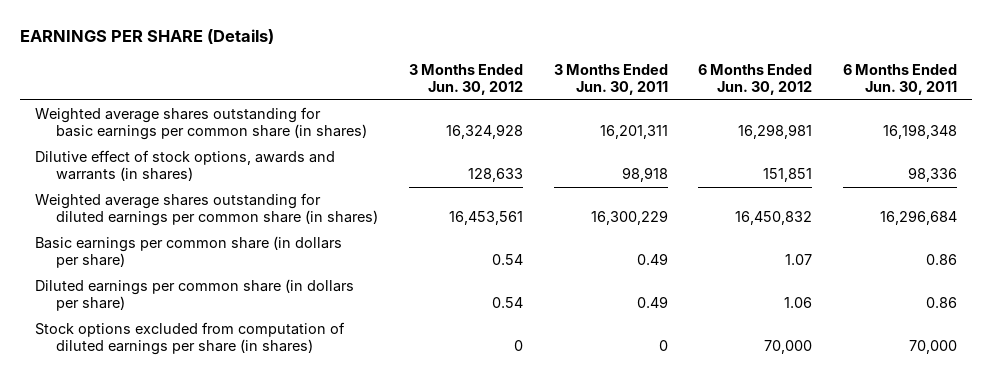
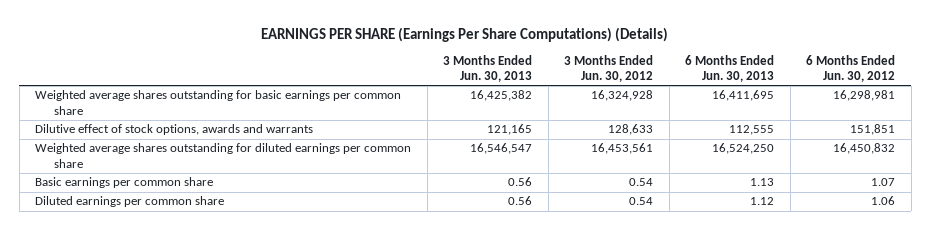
- EARNINGS PER SHARE (Details)
+ EARNINGS PER SHARE (Earnings Per Share Computations) (Details)
- | 3 Months Ended Jun. 30, 2012 | 3 Months Ended Jun. 30, 2011 | 6 Months Ended Jun. 30, 2012 | 6 Months Ended Jun. 30, 2011
+ | 3 Months Ended Jun. 30, 2013 | 3 Months Ended Jun. 30, 2012 | 6 Months Ended Jun. 30, 2013 | 6 Months Ended Jun. 30, 2012
- Weighted average shares outstanding for basic earnings per common share (in shares) | 16,324,928 | 16,201,311 | 16,298,981 | 16,198,348
- Dilutive effect of stock options, awards and warrants (in shares) | 128,633 | 98,918 | 151,851 | 98,336
- Weighted average shares outstanding for diluted earnings per common share (in shares) | 16,453,561 | 16,300,229 | 16,450,832 | 16,296,684
- Basic earnings per common share (in dollars per share) | 0.54 | 0.49 | 1.07 | 0.86
- Diluted earnings per common share (in dollars per share) | 0.54 | 0.49 | 1.06 | 0.86
- Stock options excluded from computation of diluted earnings per share (in shares) | 0 | 0 | 70,000 | 70,000
+ Weighted average shares outstanding for basic earnings per common share | 16,425,382 | 16,324,928 | 16,411,695 | 16,298,981
+ Dilutive effect of stock options, awards and warrants | 121,165 | 128,633 | 112,555 | 151,851
+ Weighted average shares outstanding for diluted earnings per common share | 16,546,547 | 16,453,561 | 16,524,250 | 16,450,832
+ Basic earnings per common share | 0.56 | 0.54 | 1.13 | 1.07
+ Diluted earnings per common share | 0.56 | 0.54 | 1.12 | 1.06

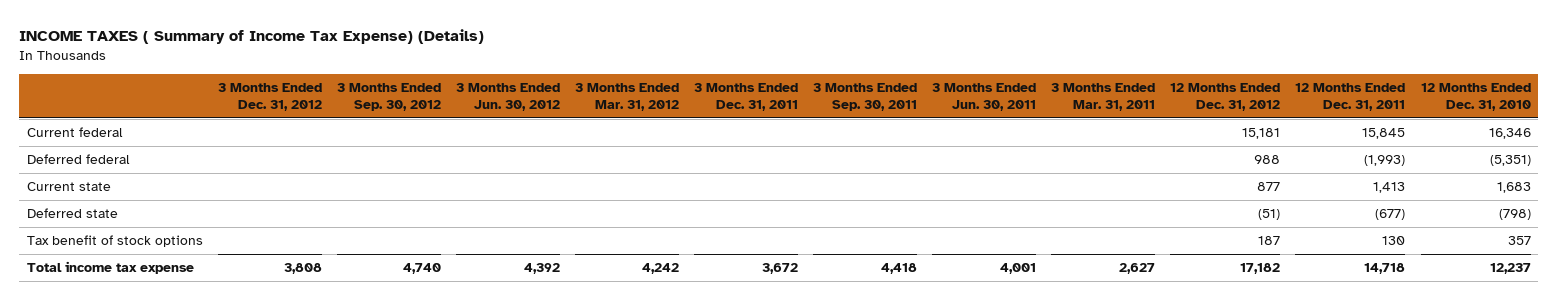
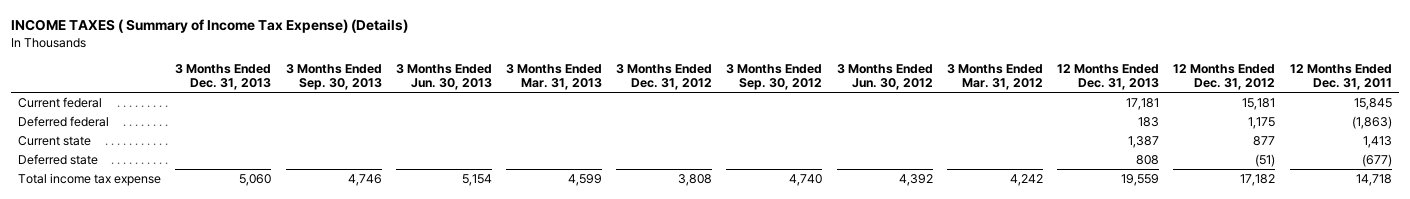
- | 3 Months Ended Dec. 31, 2012 | 3 Months Ended Sep. 30, 2012 | 3 Months Ended Jun. 30, 2012 | 3 Months Ended Mar. 31, 2012 | 3 Months Ended Dec. 31, 2011 | 3 Months Ended Sep. 30, 2011 | 3 Months Ended Jun. 30, 2011 | 3 Months Ended Mar. 31, 2011 | 12 Months Ended Dec. 31, 2012 | 12 Months Ended Dec. 31, 2011 | 12 Months Ended Dec. 31, 2010
+ | 3 Months Ended Dec. 31, 2013 | 3 Months Ended Sep. 30, 2013 | 3 Months Ended Jun. 30, 2013 | 3 Months Ended Mar. 31, 2013 | 3 Months Ended Dec. 31, 2012 | 3 Months Ended Sep. 30, 2012 | 3 Months Ended Jun. 30, 2012 | 3 Months Ended Mar. 31, 2012 | 12 Months Ended Dec. 31, 2013 | 12 Months Ended Dec. 31, 2012 | 12 Months Ended Dec. 31, 2011
- Deferred federal | | | | | | | | | 988 | (1,993) | (5,351)
+ Deferred federal | | | | | | | | | 183 | 1,175 | (1,863)
- Tax benefit of stock options | | | | | | | | | 187 | 130 | 357

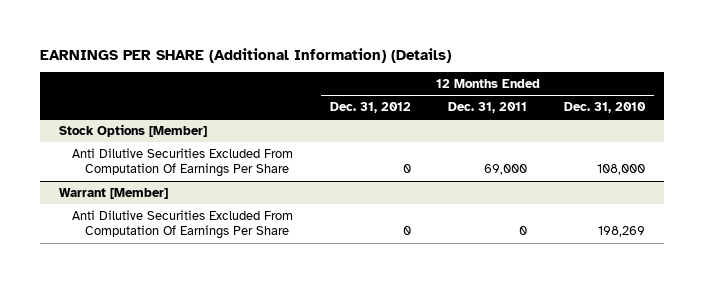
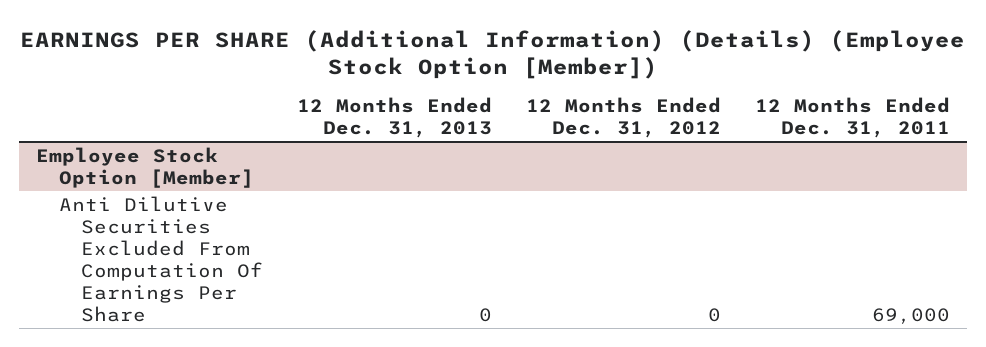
- EARNINGS PER SHARE (Additional Information) (Details)
+ EARNINGS PER SHARE (Additional Information) (Details) (Employee Stock Option [Member])
- | 12 Months Ended Dec. 31, 2012 | 12 Months Ended Dec. 31, 2011 | 12 Months Ended Dec. 31, 2010
+ | 12 Months Ended Dec. 31, 2013 | 12 Months Ended Dec. 31, 2012 | 12 Months Ended Dec. 31, 2011
- Stock Options [Member]
+ Employee Stock Option [Member]
- Warrant [Member]
- Anti Dilutive Securities Excluded From Computation Of Earnings Per Share | 0 | 0 | 198,269

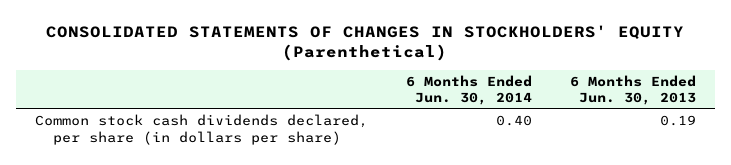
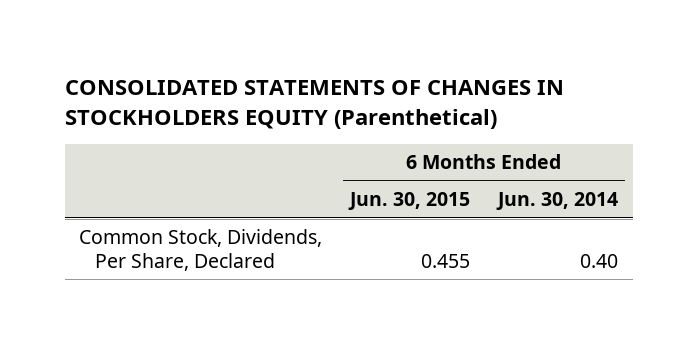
- CONSOLIDATED STATEMENTS OF CHANGES IN STOCKHOLDERS' EQUITY (Parenthetical)
+ CONSOLIDATED STATEMENTS OF CHANGES IN STOCKHOLDERS EQUITY (Parenthetical)
- | 6 Months Ended Jun. 30, 2014 | 6 Months Ended Jun. 30, 2013
+ | 6 Months Ended Jun. 30, 2015 | 6 Months Ended Jun. 30, 2014
- Common stock cash dividends declared, per share (in dollars per share) | 0.40 | 0.19
+ Common Stock, Dividends, Per Share, Declared | 0.455 | 0.40

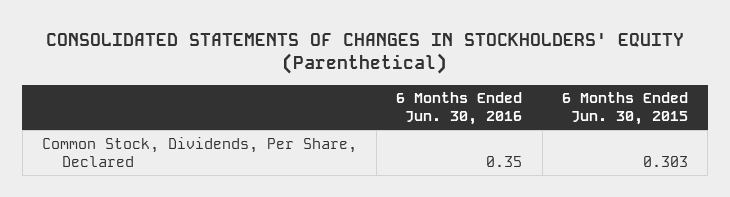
- CONSOLIDATED STATEMENTS OF CHANGES IN STOCKHOLDERS EQUITY (Parenthetical)
+ CONSOLIDATED STATEMENTS OF CHANGES IN STOCKHOLDERS' EQUITY (Parenthetical)
- | 6 Months Ended Jun. 30, 2015 | 6 Months Ended Jun. 30, 2014
+ | 6 Months Ended Jun. 30, 2016 | 6 Months Ended Jun. 30, 2015
- Common Stock, Dividends, Per Share, Declared | 0.455 | 0.40
+ Common Stock, Dividends, Per Share, Declared | 0.35 | 0.303

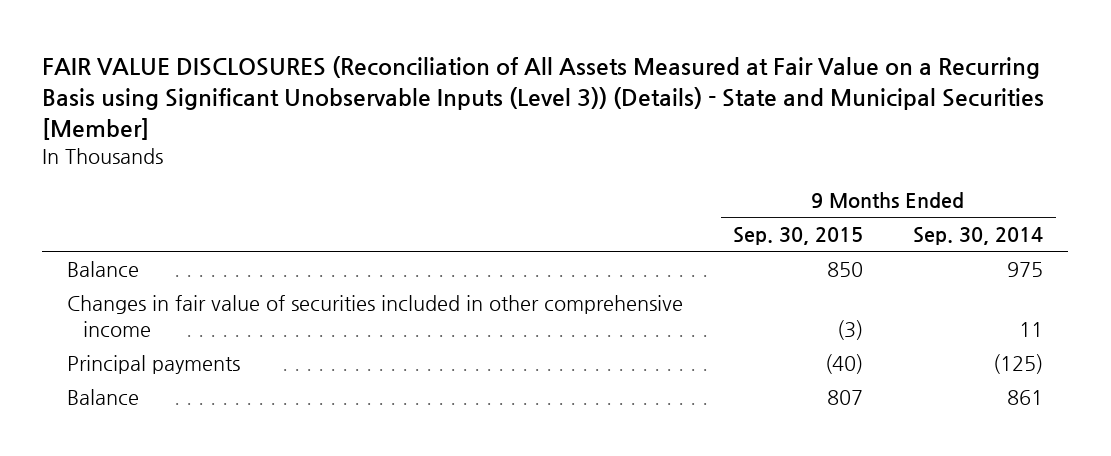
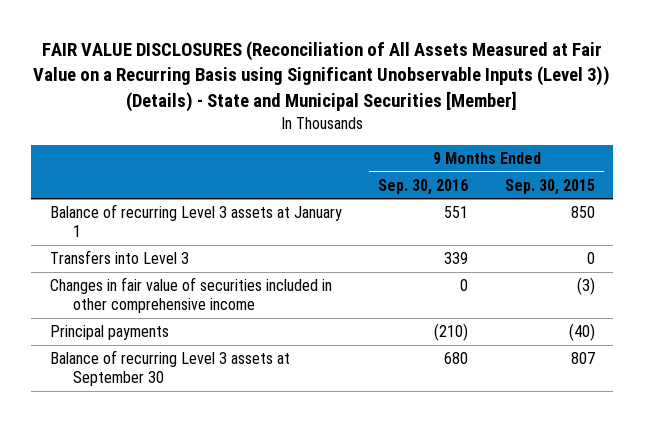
- | 9 Months Ended Sep. 30, 2015 | 9 Months Ended Sep. 30, 2014
+ | 9 Months Ended Sep. 30, 2016 | 9 Months Ended Sep. 30, 2015
- Balance | 850 | 975
+ Balance of recurring Level 3 assets at January 1 | 551 | 850
+ Transfers into Level 3 | 339 | 0
- Balance | 807 | 861
+ Balance of recurring Level 3 assets at September 30 | 680 | 807

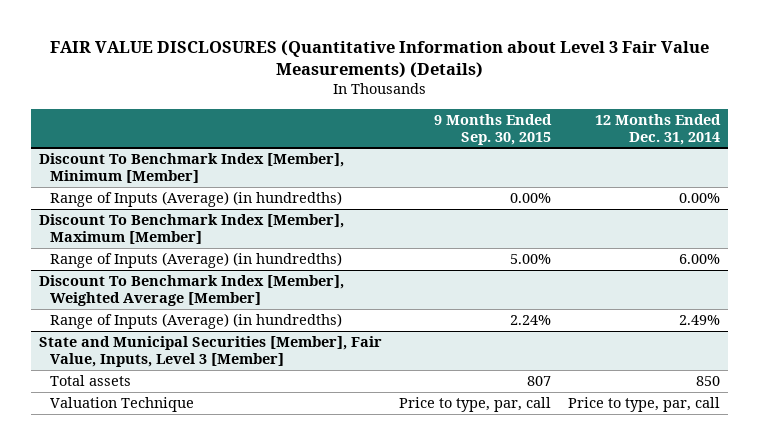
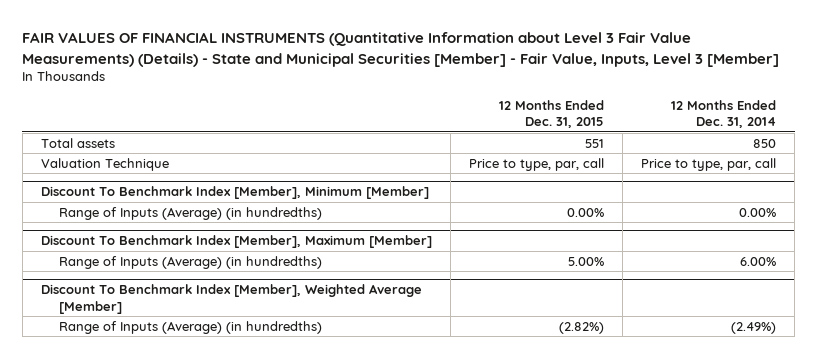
- FAIR VALUE DISCLOSURES (Quantitative Information about Level 3 Fair Value Measurements) (Details)
+ FAIR VALUES OF FINANCIAL INSTRUMENTS (Quantitative Information about Level 3 Fair Value Measurements) (Details) - State and Municipal Securities [Member] - Fair Value, Inputs, Level 3 [Member]
- | 9 Months Ended Sep. 30, 2015 | 12 Months Ended Dec. 31, 2014
+ | 12 Months Ended Dec. 31, 2015 | 12 Months Ended Dec. 31, 2014
+ Total assets | 551 | 850
+ Valuation Technique | Price to type, par, call | Price to type, par, call
@ Discount To Benchmark Index [Member], Weighted Average [Member]
- Range of Inputs (Average) (in hundredths) | 2.24% | 2.49%
- State and Municipal Securities [Member], Fair Value, Inputs, Level 3 [Member]
- Total assets | 807 | 850
- Valuation Technique | Price to type, par, call | Price to type, par, call
@ Discount To Benchmark Index [Member], Weighted Average [Member]
+ Range of Inputs (Average) (in hundredths) | (2.82%) | (2.49%)

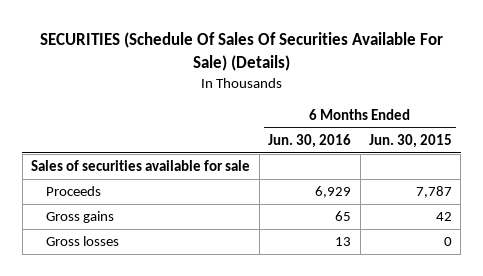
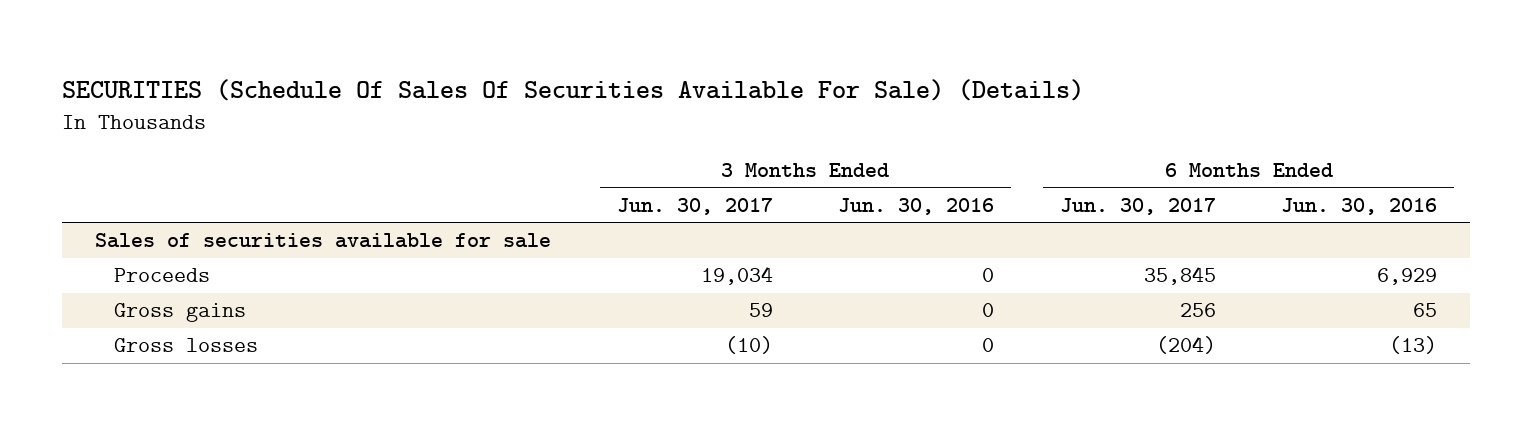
- | 6 Months Ended Jun. 30, 2016 | 6 Months Ended Jun. 30, 2015
+ | 3 Months Ended Jun. 30, 2017 | 3 Months Ended Jun. 30, 2016 | 6 Months Ended Jun. 30, 2017 | 6 Months Ended Jun. 30, 2016
- Gross losses | 13 | 0
+ Gross losses | (10) | 0 | (204) | (13)

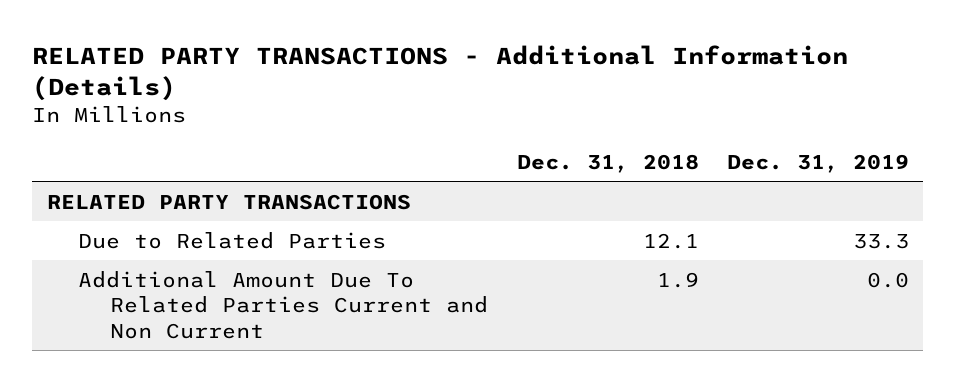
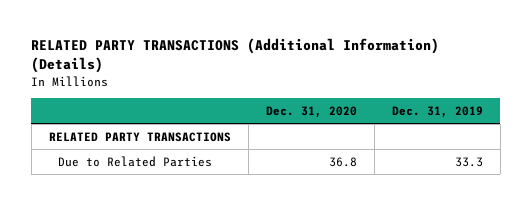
- RELATED PARTY TRANSACTIONS - Additional Information (Details)
+ RELATED PARTY TRANSACTIONS (Additional Information) (Details)
- | Dec. 31, 2018 | Dec. 31, 2019
+ | Dec. 31, 2020 | Dec. 31, 2019
- Additional Amount Due To Related Parties Current and Non Current | 1.9 | 0.0

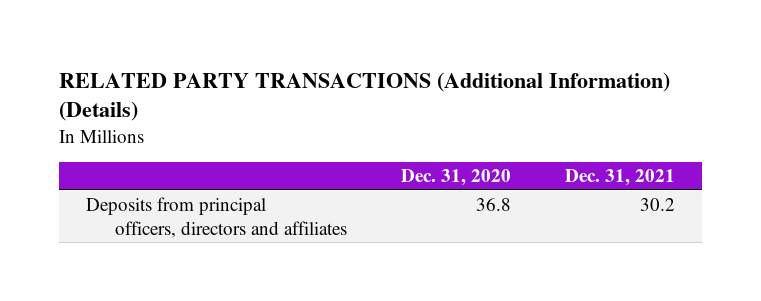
- | Dec. 31, 2020 | Dec. 31, 2019
+ | Dec. 31, 2020 | Dec. 31, 2021
- RELATED PARTY TRANSACTIONS
- Due to Related Parties | 36.8 | 33.3
+ Deposits from principal officers, directors and affiliates | 36.8 | 30.2

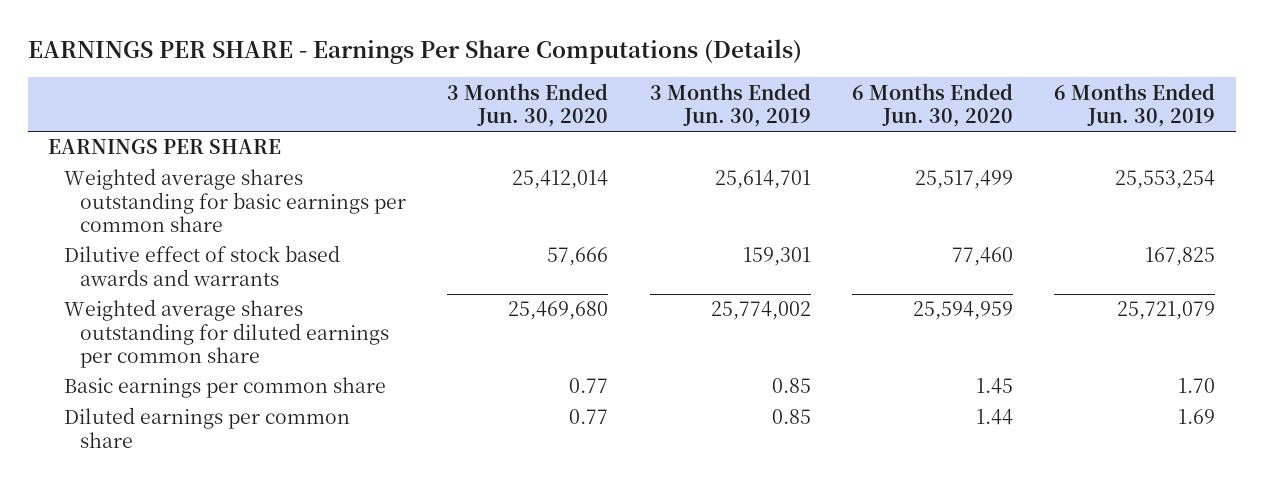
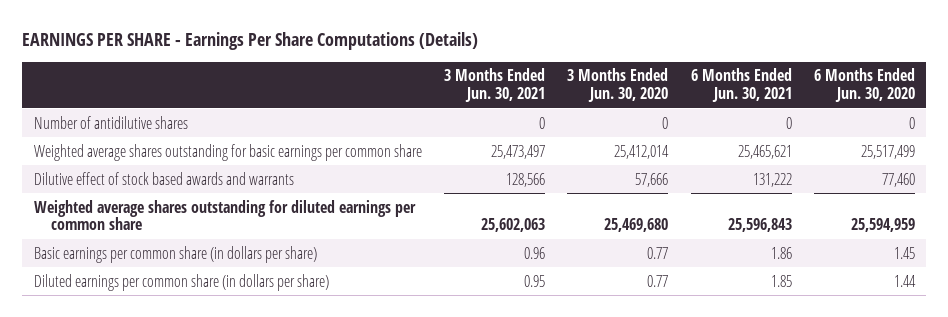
- | 3 Months Ended Jun. 30, 2020 | 3 Months Ended Jun. 30, 2019 | 6 Months Ended Jun. 30, 2020 | 6 Months Ended Jun. 30, 2019
+ | 3 Months Ended Jun. 30, 2021 | 3 Months Ended Jun. 30, 2020 | 6 Months Ended Jun. 30, 2021 | 6 Months Ended Jun. 30, 2020
- EARNINGS PER SHARE
+ Number of antidilutive shares | 0 | 0 | 0 | 0
- Basic earnings per common share | 0.77 | 0.85 | 1.45 | 1.70
- Diluted earnings per common share | 0.77 | 0.85 | 1.44 | 1.69
+ Basic earnings per common share (in dollars per share) | 0.96 | 0.77 | 1.86 | 1.45
+ Diluted earnings per common share (in dollars per share) | 0.95 | 0.77 | 1.85 | 1.44

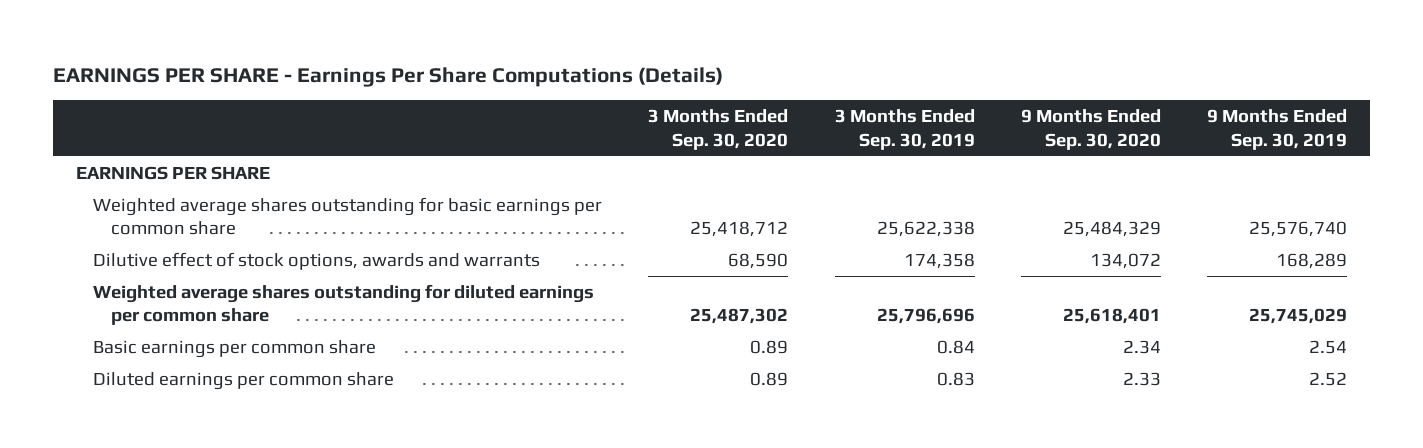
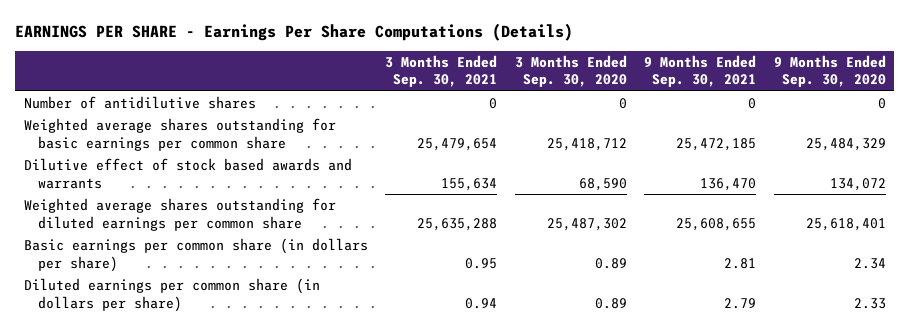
- | 3 Months Ended Sep. 30, 2020 | 3 Months Ended Sep. 30, 2019 | 9 Months Ended Sep. 30, 2020 | 9 Months Ended Sep. 30, 2019
+ | 3 Months Ended Sep. 30, 2021 | 3 Months Ended Sep. 30, 2020 | 9 Months Ended Sep. 30, 2021 | 9 Months Ended Sep. 30, 2020
- EARNINGS PER SHARE
+ Number of antidilutive shares | 0 | 0 | 0 | 0
- Dilutive effect of stock options, awards and warrants | 68,590 | 174,358 | 134,072 | 168,289
+ Dilutive effect of stock based awards and warrants | 155,634 | 68,590 | 136,470 | 134,072
- Basic earnings per common share | 0.89 | 0.84 | 2.34 | 2.54
- Diluted earnings per common share | 0.89 | 0.83 | 2.33 | 2.52
+ Basic earnings per common share (in dollars per share) | 0.95 | 0.89 | 2.81 | 2.34
+ Diluted earnings per common share (in dollars per share) | 0.94 | 0.89 | 2.79 | 2.33

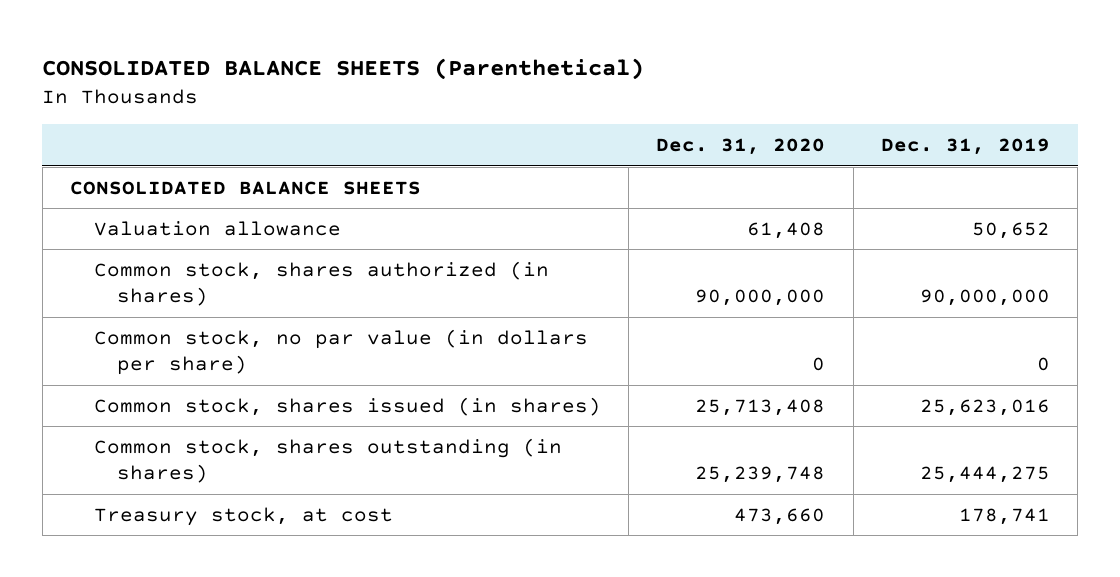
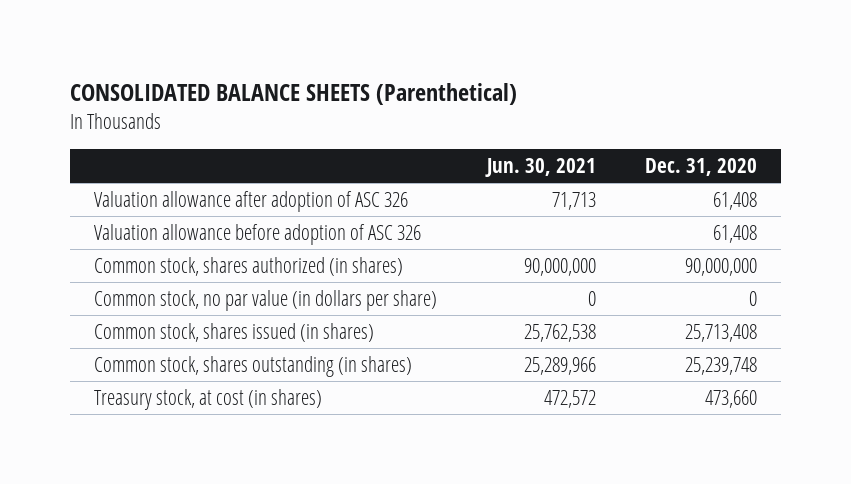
- | Dec. 31, 2020 | Dec. 31, 2019
+ | Jun. 30, 2021 | Dec. 31, 2020
- CONSOLIDATED BALANCE SHEETS
- Valuation allowance | 61,408 | 50,652
+ Valuation allowance after adoption of ASC 326 | 71,713 | 61,408
+ Valuation allowance before adoption of ASC 326 | | 61,408
- Treasury stock, at cost | 473,660 | 178,741
+ Treasury stock, at cost (in shares) | 472,572 | 473,660

